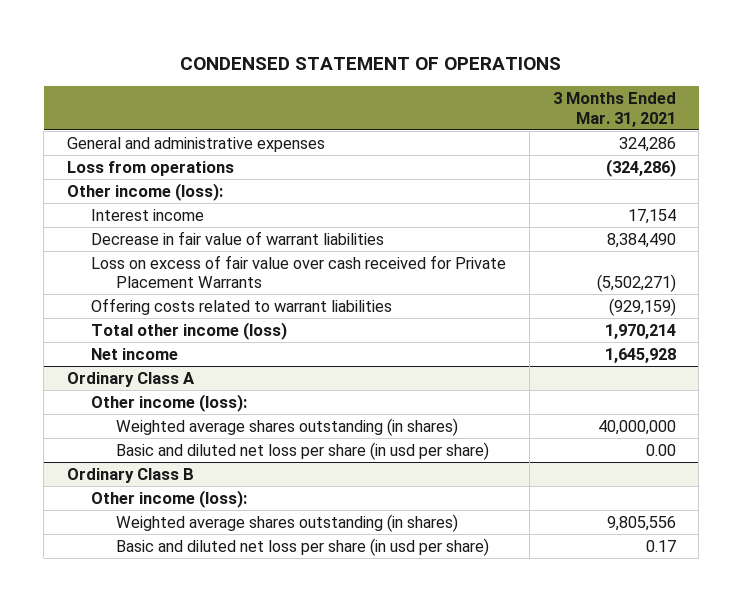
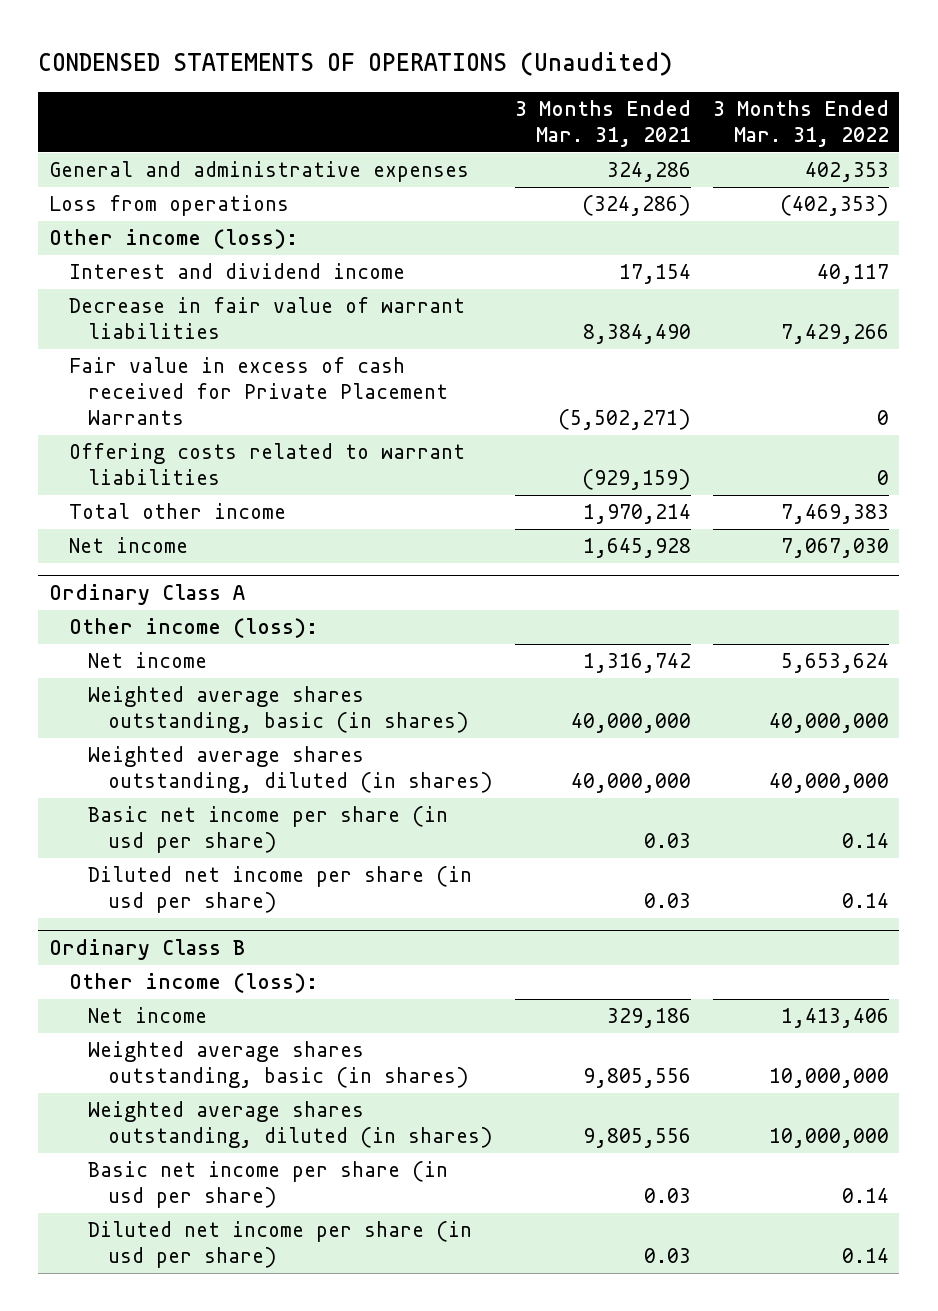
- CONDENSED STATEMENT OF OPERATIONS
+ CONDENSED STATEMENTS OF OPERATIONS (Unaudited)
- | 3 Months Ended Mar. 31, 2021
+ | 3 Months Ended Mar. 31, 2021 | 3 Months Ended Mar. 31, 2022
- Interest income | 17,154
+ Interest and dividend income | 17,154 | 40,117
- Loss on excess of fair value over cash received for Private Placement Warrants | (5,502,271)
+ Fair value in excess of cash received for Private Placement Warrants | (5,502,271) | 0
- Total other income (loss) | 1,970,214
+ Total other income | 1,970,214 | 7,469,383
@ Ordinary Class A
- Weighted average shares outstanding (in shares) | 40,000,000
- Basic and diluted net loss per share (in usd per share) | 0.00
+ Net income | 1,316,742 | 5,653,624
+ Weighted average shares outstanding, basic (in shares) | 40,000,000 | 40,000,000
+ Weighted average shares outstanding, diluted (in shares) | 40,000,000 | 40,000,000
+ Basic net income per share (in usd per share) | 0.03 | 0.14
+ Diluted net income per share (in usd per share) | 0.03 | 0.14
@ Ordinary Class B
- Weighted average shares outstanding (in shares) | 9,805,556
- Basic and diluted net loss per share (in usd per share) | 0.17
+ Net income | 329,186 | 1,413,406
+ Weighted average shares outstanding, basic (in shares) | 9,805,556 | 10,000,000
+ Weighted average shares outstanding, diluted (in shares) | 9,805,556 | 10,000,000
+ Basic net income per share (in usd per share) | 0.03 | 0.14
+ Diluted net income per share (in usd per share) | 0.03 | 0.14

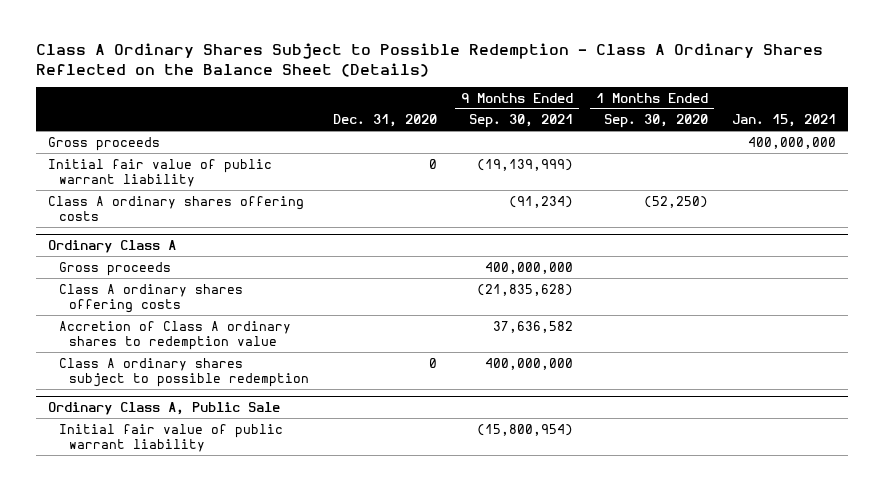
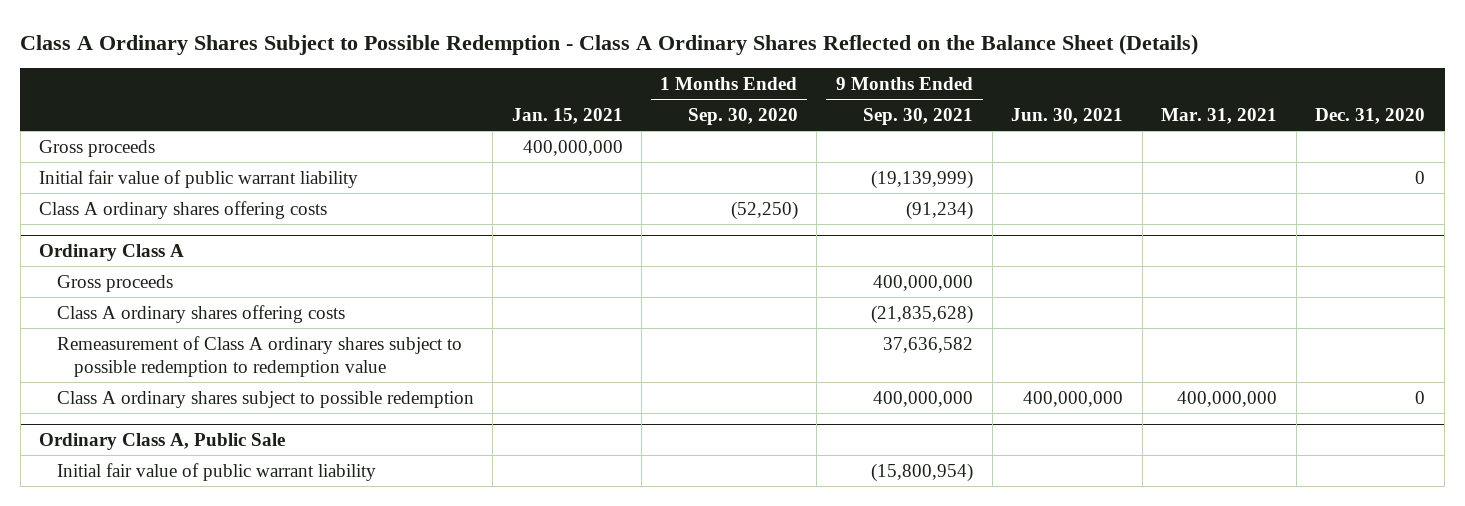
- | Dec. 31, 2020 | 9 Months Ended Sep. 30, 2021 | 1 Months Ended Sep. 30, 2020 | Jan. 15, 2021
+ | Jan. 15, 2021 | 1 Months Ended Sep. 30, 2020 | 9 Months Ended Sep. 30, 2021 | Jun. 30, 2021 | Mar. 31, 2021 | Dec. 31, 2020
@ Ordinary Class A
- Accretion of Class A ordinary shares to redemption value | | 37,636,582 | |
+ Remeasurement of Class A ordinary shares subject to possible redemption to redemption value | | | 37,636,582 | | |

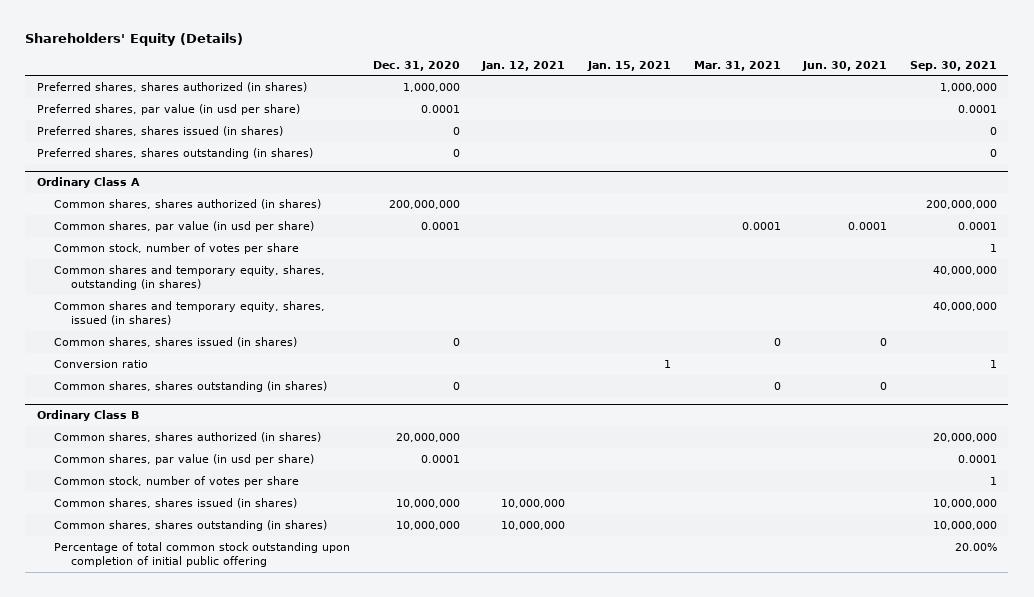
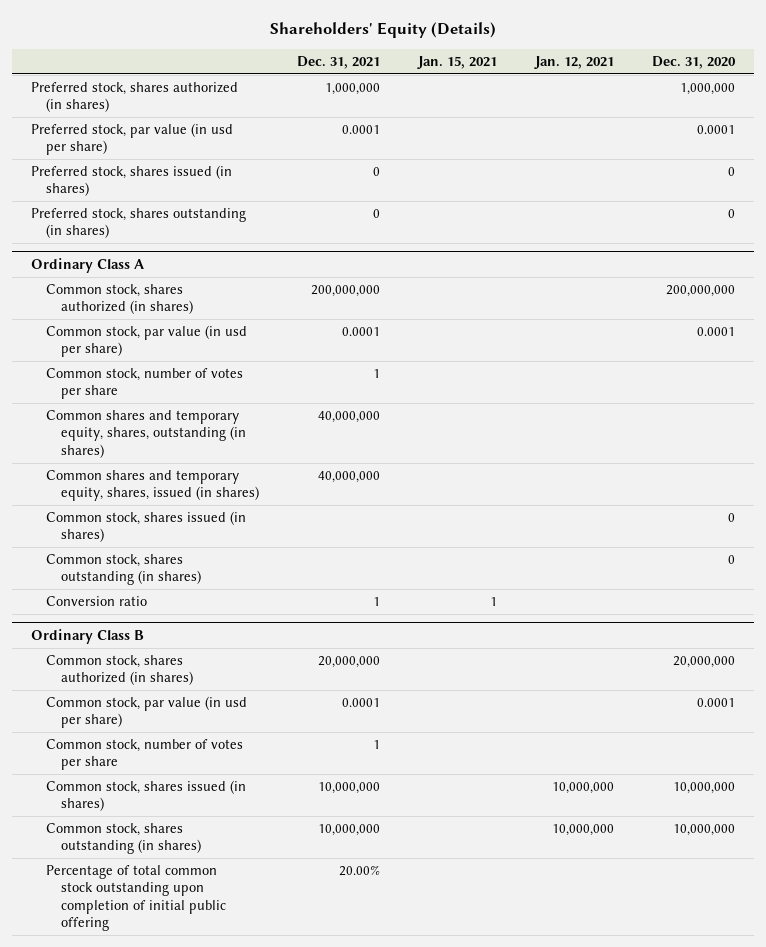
- | Dec. 31, 2020 | Jan. 12, 2021 | Jan. 15, 2021 | Mar. 31, 2021 | Jun. 30, 2021 | Sep. 30, 2021
+ | Dec. 31, 2021 | Jan. 15, 2021 | Jan. 12, 2021 | Dec. 31, 2020
- Preferred shares, shares authorized (in shares) | 1,000,000 | | | | | 1,000,000
- Preferred shares, par value (in usd per share) | 0.0001 | | | | | 0.0001
- Preferred shares, shares issued (in shares) | 0 | | | | | 0
- Preferred shares, shares outstanding (in shares) | 0 | | | | | 0
+ Preferred stock, shares authorized (in shares) | 1,000,000 | | | 1,000,000
+ Preferred stock, par value (in usd per share) | 0.0001 | | | 0.0001
+ Preferred stock, shares issued (in shares) | 0 | | | 0
+ Preferred stock, shares outstanding (in shares) | 0 | | | 0
@ Ordinary Class A
- Common shares, shares authorized (in shares) | 200,000,000 | | | | | 200,000,000
- Common shares, par value (in usd per share) | 0.0001 | | | 0.0001 | 0.0001 | 0.0001
+ Common stock, shares authorized (in shares) | 200,000,000 | | | 200,000,000
+ Common stock, par value (in usd per share) | 0.0001 | | | 0.0001
- Common shares, shares issued (in shares) | 0 | | | 0 | 0 |
+ Common stock, shares issued (in shares) | | | | 0
+ Common stock, shares outstanding (in shares) | | | | 0
- Common shares, shares outstanding (in shares) | 0 | | | 0 | 0 |
@ Ordinary Class B
- Common shares, shares authorized (in shares) | 20,000,000 | | | | | 20,000,000
- Common shares, par value (in usd per share) | 0.0001 | | | | | 0.0001
+ Common stock, shares authorized (in shares) | 20,000,000 | | | 20,000,000
+ Common stock, par value (in usd per share) | 0.0001 | | | 0.0001
- Common shares, shares issued (in shares) | 10,000,000 | 10,000,000 | | | | 10,000,000
- Common shares, shares outstanding (in shares) | 10,000,000 | 10,000,000 | | | | 10,000,000
+ Common stock, shares issued (in shares) | 10,000,000 | | 10,000,000 | 10,000,000
+ Common stock, shares outstanding (in shares) | 10,000,000 | | 10,000,000 | 10,000,000

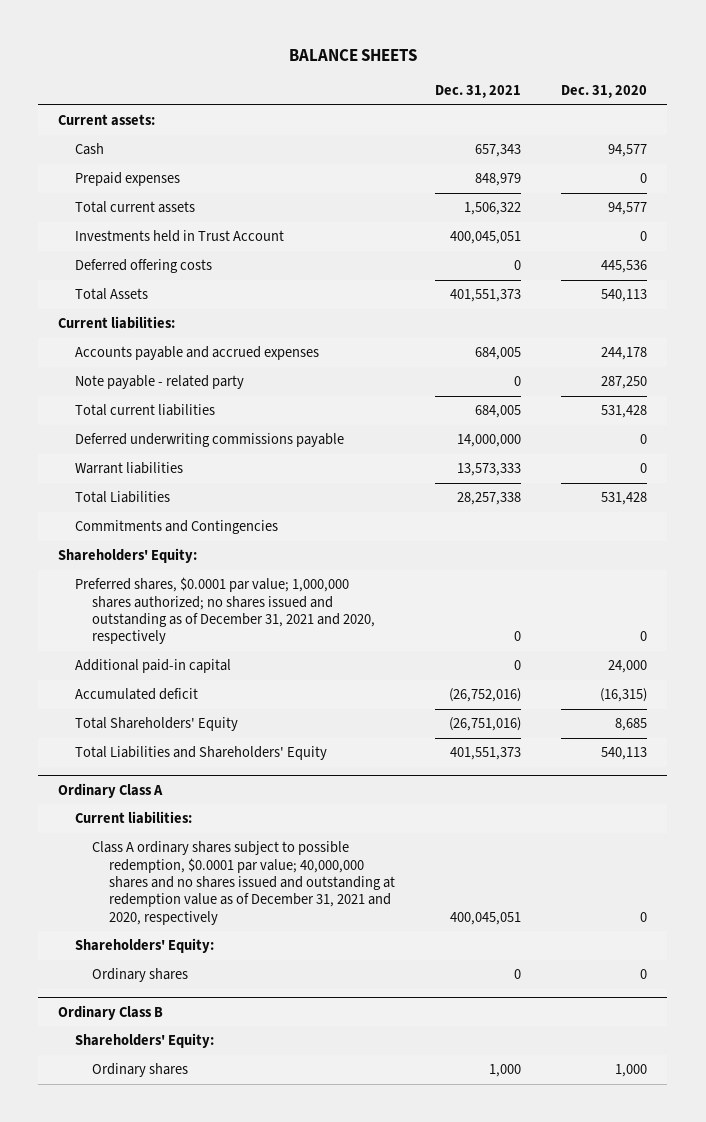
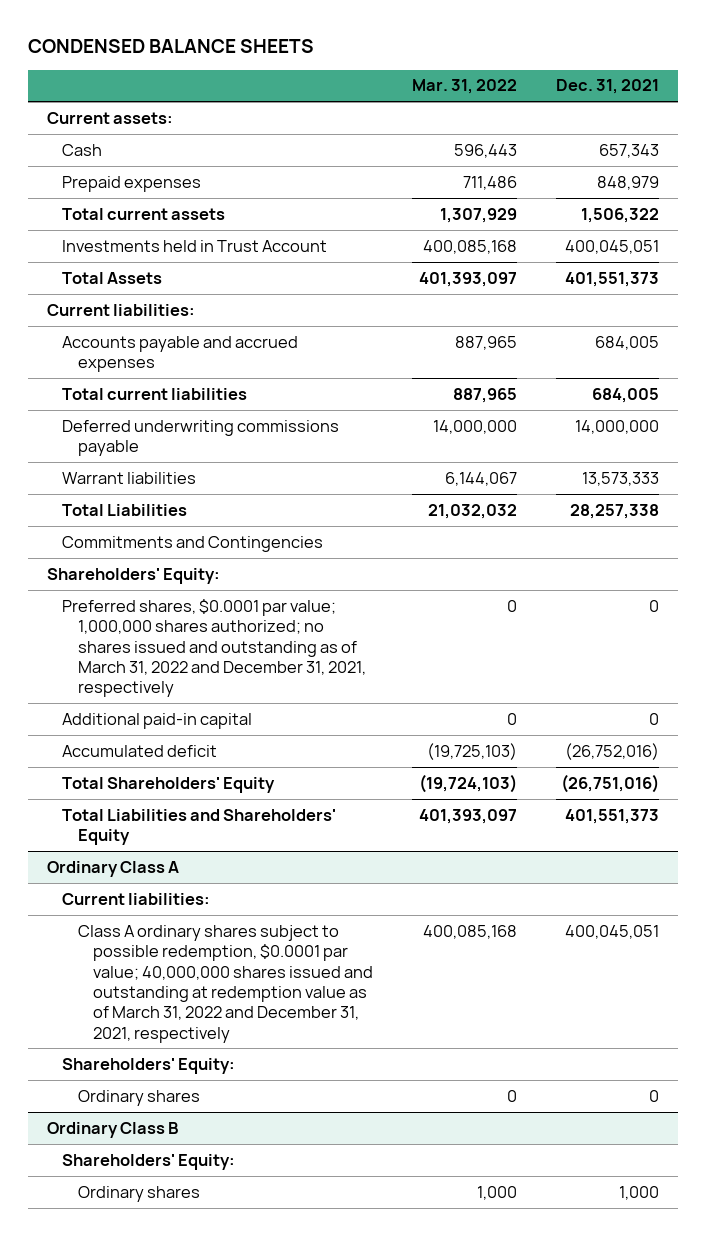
- BALANCE SHEETS
+ CONDENSED BALANCE SHEETS
- | Dec. 31, 2021 | Dec. 31, 2020
+ | Mar. 31, 2022 | Dec. 31, 2021
- Deferred offering costs | 0 | 445,536
- Note payable - related party | 0 | 287,250
- Preferred shares, $0.0001 par value; 1,000,000 shares authorized; no shares issued and outstanding as of December 31, 2021 and 2020, respectively | 0 | 0
+ Preferred shares, $0.0001 par value; 1,000,000 shares authorized; no shares issued and outstanding as of March 31, 2022 and December 31, 2021, respectively | 0 | 0
@ Ordinary Class A
- Class A ordinary shares subject to possible redemption, $0.0001 par value; 40,000,000 shares and no shares issued and outstanding at redemption value as of December 31, 2021 and 2020, respectively | 400,045,051 | 0
+ Class A ordinary shares subject to possible redemption, $0.0001 par value; 40,000,000 shares issued and outstanding at redemption value as of March 31, 2022 and December 31, 2021, respectively | 400,085,168 | 400,045,051

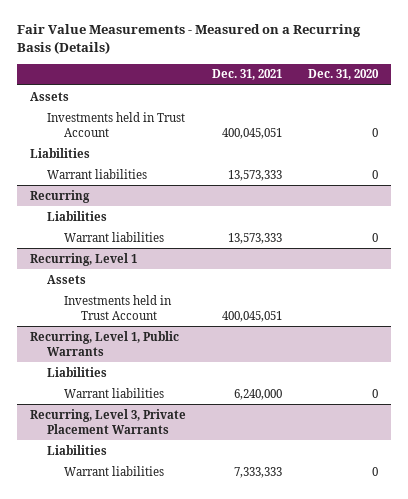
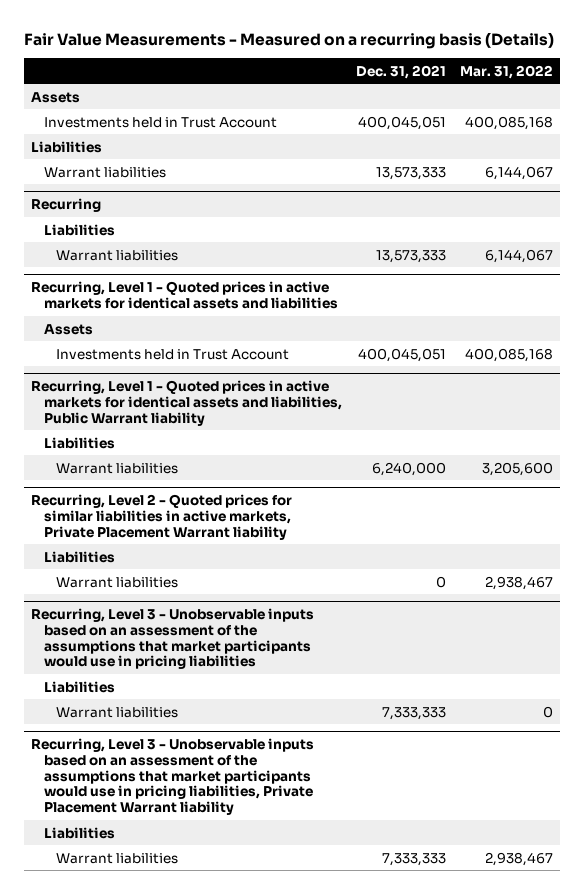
- Fair Value Measurements - Measured on a Recurring Basis (Details)
+ Fair Value Measurements - Measured on a recurring basis (Details)
- | Dec. 31, 2021 | Dec. 31, 2020
+ | Dec. 31, 2021 | Mar. 31, 2022
- Recurring, Level 1
+ Recurring, Level 1 - Quoted prices in active markets for identical assets and liabilities
- Recurring, Level 1, Public Warrants
+ Recurring, Level 1 - Quoted prices in active markets for identical assets and liabilities, Public Warrant liability
- Recurring, Level 3, Private Placement Warrants
+ Recurring, Level 2 - Quoted prices for similar liabilities in active markets, Private Placement Warrant liability
+ Warrant liabilities | 0 | 2,938,467
+ Recurring, Level 3 - Unobservable inputs based on an assessment of the assumptions that market participants would use in pricing liabilities
+ Liabilities
+ Recurring, Level 3 - Unobservable inputs based on an assessment of the assumptions that market participants would use in pricing liabilities, Private Placement Warrant liability
+ Liabilities
+ Warrant liabilities | 7,333,333 | 2,938,467

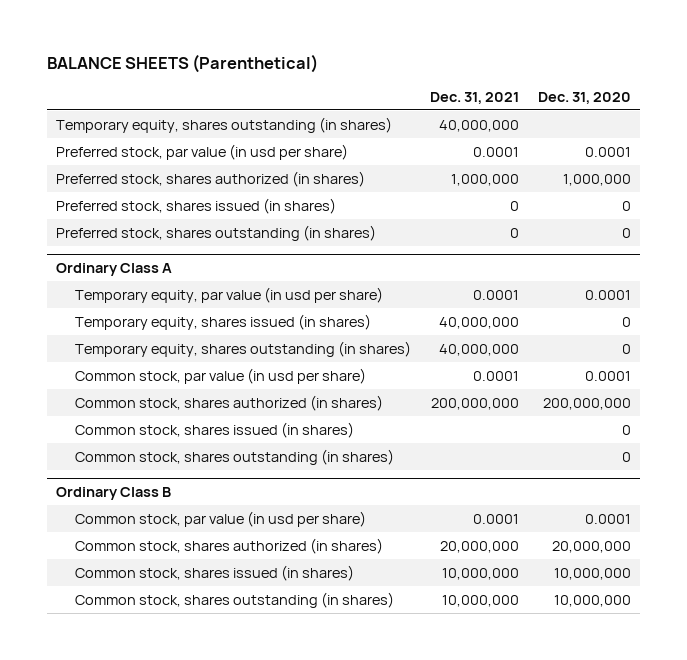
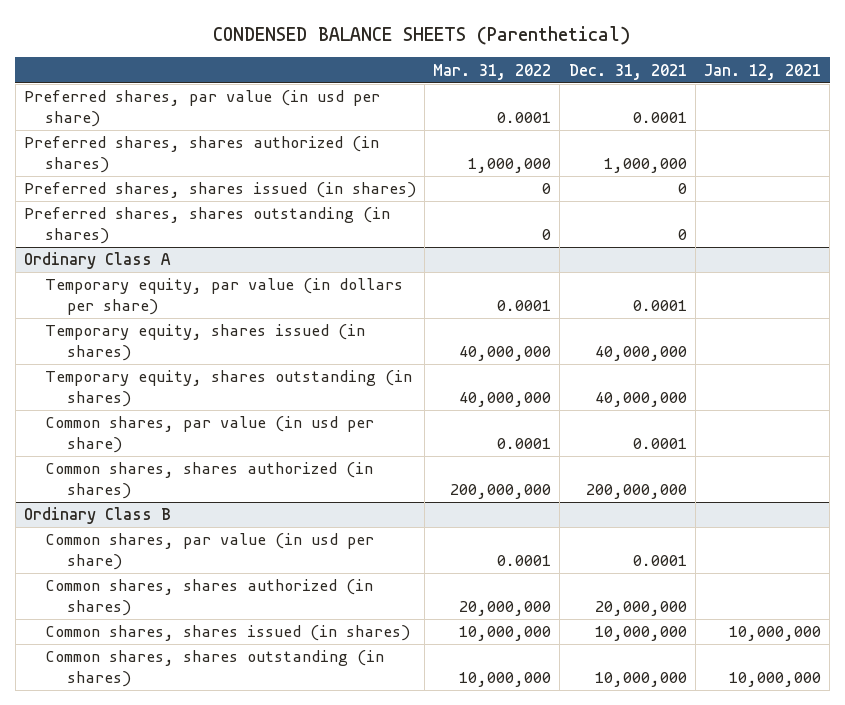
- BALANCE SHEETS (Parenthetical)
+ CONDENSED BALANCE SHEETS (Parenthetical)
- | Dec. 31, 2021 | Dec. 31, 2020
+ | Mar. 31, 2022 | Dec. 31, 2021 | Jan. 12, 2021
- Temporary equity, shares outstanding (in shares) | 40,000,000 |
- Preferred stock, par value (in usd per share) | 0.0001 | 0.0001
- Preferred stock, shares authorized (in shares) | 1,000,000 | 1,000,000
- Preferred stock, shares issued (in shares) | 0 | 0
- Preferred stock, shares outstanding (in shares) | 0 | 0
+ Preferred shares, par value (in usd per share) | 0.0001 | 0.0001 |
+ Preferred shares, shares authorized (in shares) | 1,000,000 | 1,000,000 |
+ Preferred shares, shares issued (in shares) | 0 | 0 |
+ Preferred shares, shares outstanding (in shares) | 0 | 0 |
@ Ordinary Class A
- Temporary equity, par value (in usd per share) | 0.0001 | 0.0001
+ Temporary equity, par value (in dollars per share) | 0.0001 | 0.0001 |
- Common stock, par value (in usd per share) | 0.0001 | 0.0001
- Common stock, shares authorized (in shares) | 200,000,000 | 200,000,000
- Common stock, shares issued (in shares) | | 0
- Common stock, shares outstanding (in shares) | | 0
+ Common shares, par value (in usd per share) | 0.0001 | 0.0001 |
+ Common shares, shares authorized (in shares) | 200,000,000 | 200,000,000 |
@ Ordinary Class B
- Common stock, par value (in usd per share) | 0.0001 | 0.0001
- Common stock, shares authorized (in shares) | 20,000,000 | 20,000,000
- Common stock, shares issued (in shares) | 10,000,000 | 10,000,000
- Common stock, shares outstanding (in shares) | 10,000,000 | 10,000,000
+ Common shares, par value (in usd per share) | 0.0001 | 0.0001 |
+ Common shares, shares authorized (in shares) | 20,000,000 | 20,000,000 |
+ Common shares, shares issued (in shares) | 10,000,000 | 10,000,000 | 10,000,000
+ Common shares, shares outstanding (in shares) | 10,000,000 | 10,000,000 | 10,000,000

